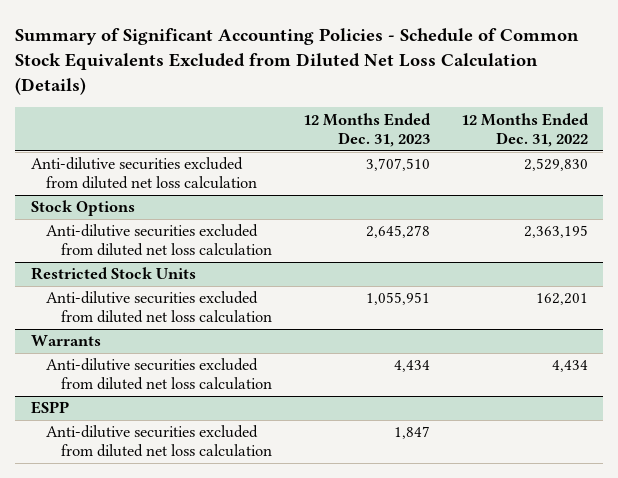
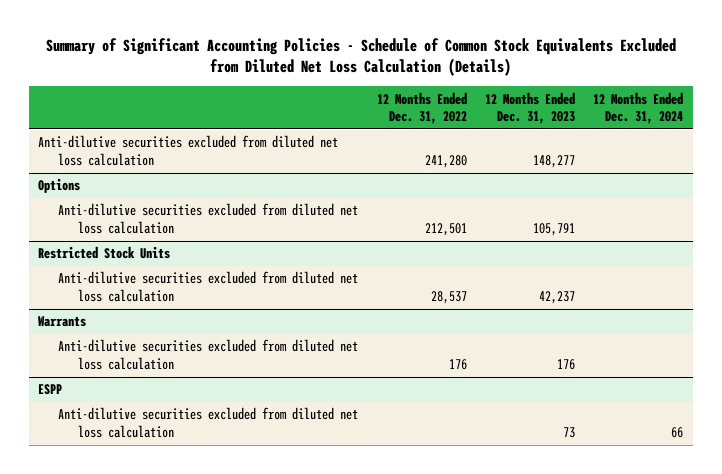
- | 12 Months Ended Dec. 31, 2023 | 12 Months Ended Dec. 31, 2022
+ | 12 Months Ended Dec. 31, 2022 | 12 Months Ended Dec. 31, 2023 | 12 Months Ended Dec. 31, 2024
- Anti-dilutive securities excluded from diluted net loss calculation | 3,707,510 | 2,529,830
- Stock Options
- Anti-dilutive securities excluded from diluted net loss calculation | 2,645,278 | 2,363,195
+ Anti-dilutive securities excluded from diluted net loss calculation | 241,280 | 148,277 |
+ Options
+ Anti-dilutive securities excluded from diluted net loss calculation | 212,501 | 105,791 |
@ Restricted Stock Units
- Anti-dilutive securities excluded from diluted net loss calculation | 1,055,951 | 162,201
+ Anti-dilutive securities excluded from diluted net loss calculation | 28,537 | 42,237 |
@ Warrants
- Anti-dilutive securities excluded from diluted net loss calculation | 4,434 | 4,434
+ Anti-dilutive securities excluded from diluted net loss calculation | 176 | 176 |
@ ESPP
- Anti-dilutive securities excluded from diluted net loss calculation | 1,847 |
+ Anti-dilutive securities excluded from diluted net loss calculation | | 73 | 66

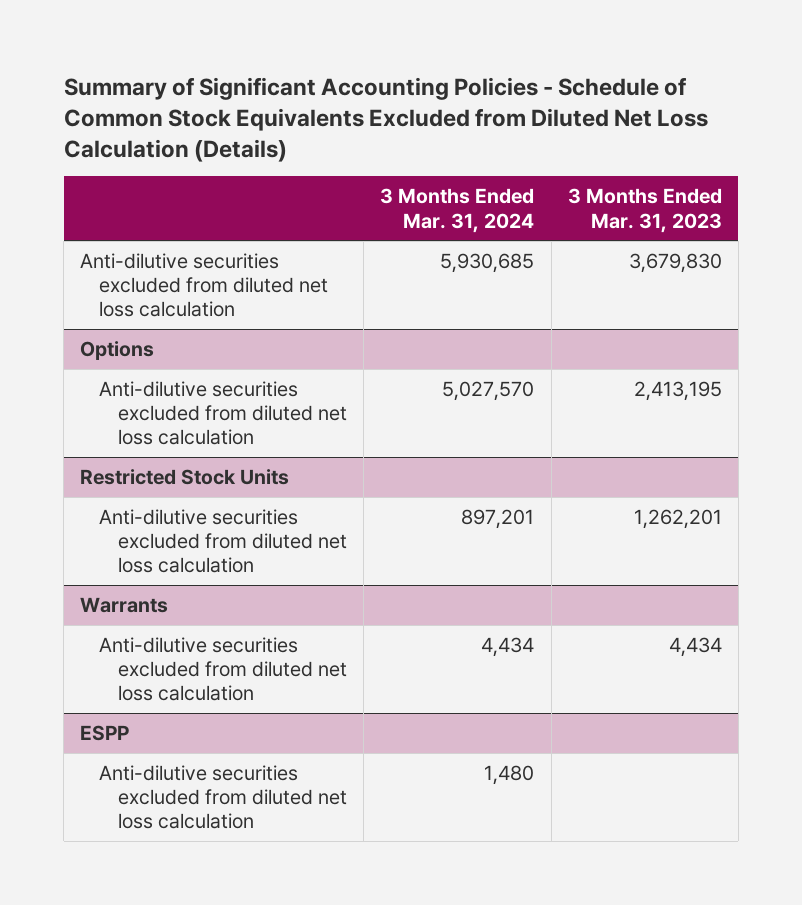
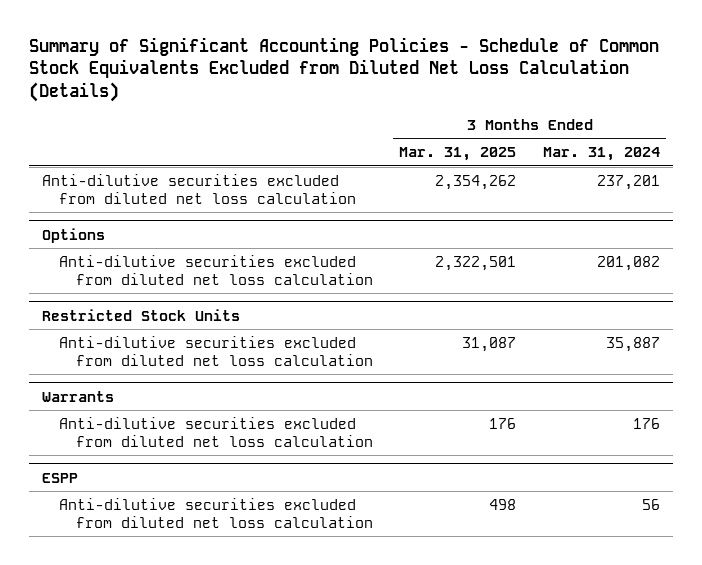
- | 3 Months Ended Mar. 31, 2024 | 3 Months Ended Mar. 31, 2023
+ | 3 Months Ended Mar. 31, 2025 | 3 Months Ended Mar. 31, 2024
- Anti-dilutive securities excluded from diluted net loss calculation | 5,930,685 | 3,679,830
+ Anti-dilutive securities excluded from diluted net loss calculation | 2,354,262 | 237,201
@ Options
- Anti-dilutive securities excluded from diluted net loss calculation | 5,027,570 | 2,413,195
+ Anti-dilutive securities excluded from diluted net loss calculation | 2,322,501 | 201,082
@ Restricted Stock Units
- Anti-dilutive securities excluded from diluted net loss calculation | 897,201 | 1,262,201
+ Anti-dilutive securities excluded from diluted net loss calculation | 31,087 | 35,887
@ Warrants
- Anti-dilutive securities excluded from diluted net loss calculation | 4,434 | 4,434
+ Anti-dilutive securities excluded from diluted net loss calculation | 176 | 176
@ ESPP
- Anti-dilutive securities excluded from diluted net loss calculation | 1,480 |
+ Anti-dilutive securities excluded from diluted net loss calculation | 498 | 56

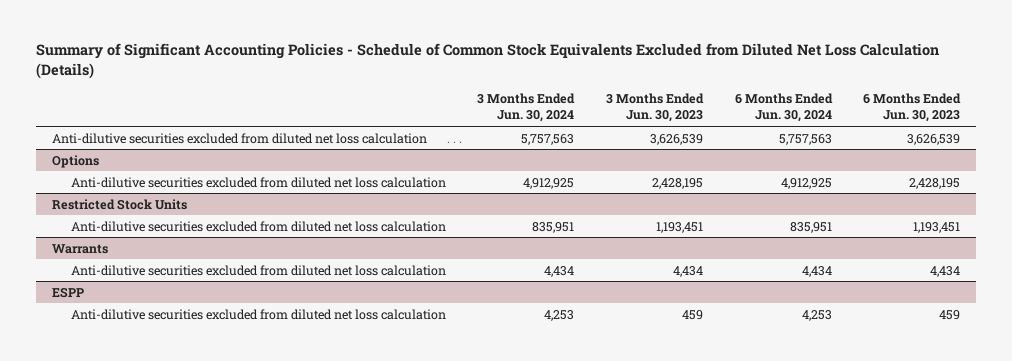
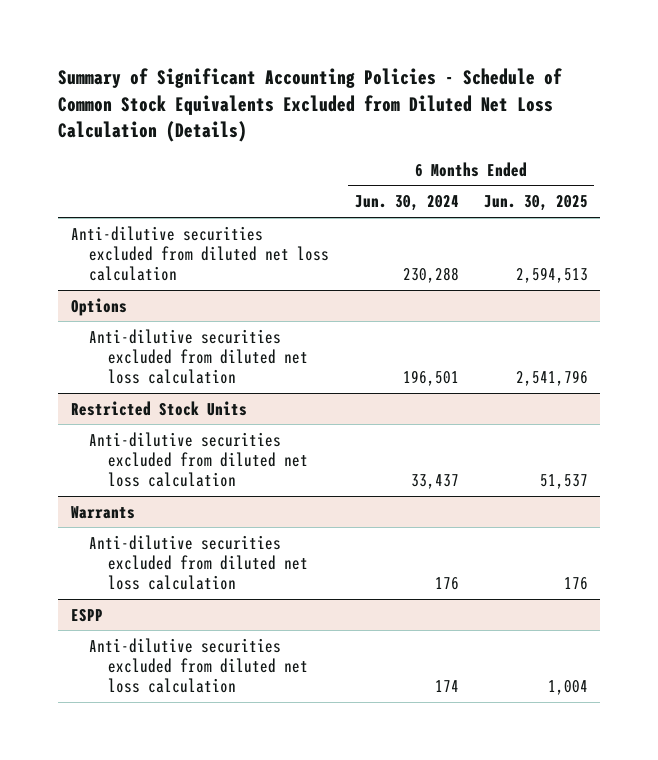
- | 3 Months Ended Jun. 30, 2024 | 3 Months Ended Jun. 30, 2023 | 6 Months Ended Jun. 30, 2024 | 6 Months Ended Jun. 30, 2023
+ | 6 Months Ended Jun. 30, 2024 | 6 Months Ended Jun. 30, 2025
- Anti-dilutive securities excluded from diluted net loss calculation | 5,757,563 | 3,626,539 | 5,757,563 | 3,626,539
+ Anti-dilutive securities excluded from diluted net loss calculation | 230,288 | 2,594,513
@ Options
- Anti-dilutive securities excluded from diluted net loss calculation | 4,912,925 | 2,428,195 | 4,912,925 | 2,428,195
+ Anti-dilutive securities excluded from diluted net loss calculation | 196,501 | 2,541,796
@ Restricted Stock Units
- Anti-dilutive securities excluded from diluted net loss calculation | 835,951 | 1,193,451 | 835,951 | 1,193,451
+ Anti-dilutive securities excluded from diluted net loss calculation | 33,437 | 51,537
@ Warrants
- Anti-dilutive securities excluded from diluted net loss calculation | 4,434 | 4,434 | 4,434 | 4,434
+ Anti-dilutive securities excluded from diluted net loss calculation | 176 | 176
@ ESPP
- Anti-dilutive securities excluded from diluted net loss calculation | 4,253 | 459 | 4,253 | 459
+ Anti-dilutive securities excluded from diluted net loss calculation | 174 | 1,004

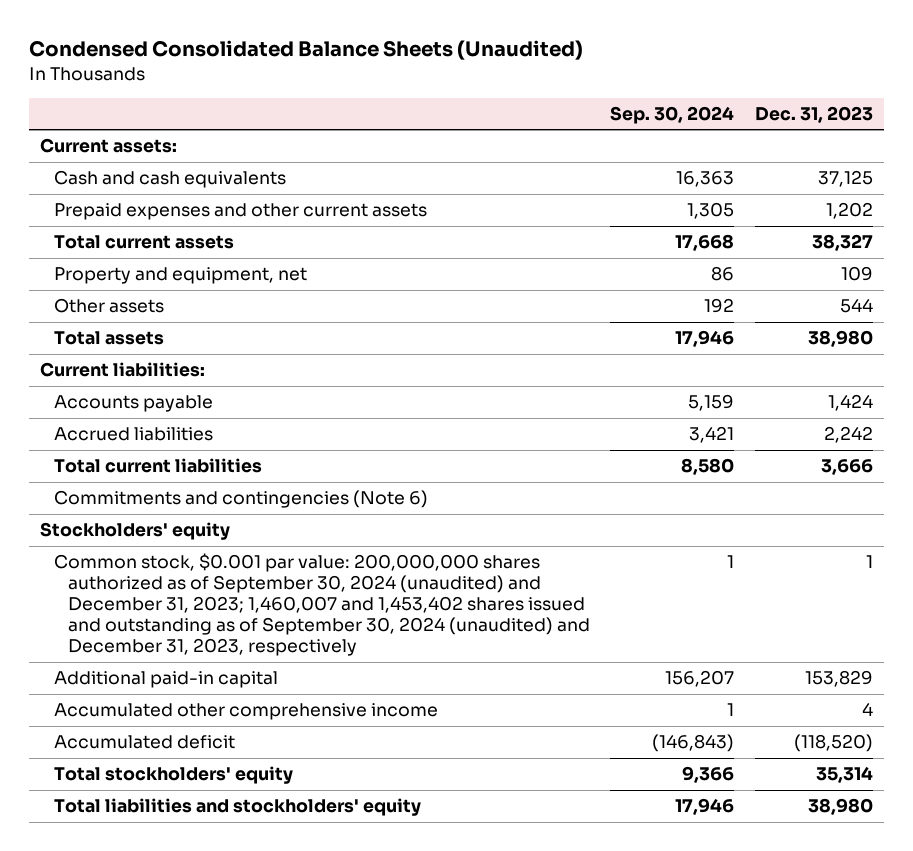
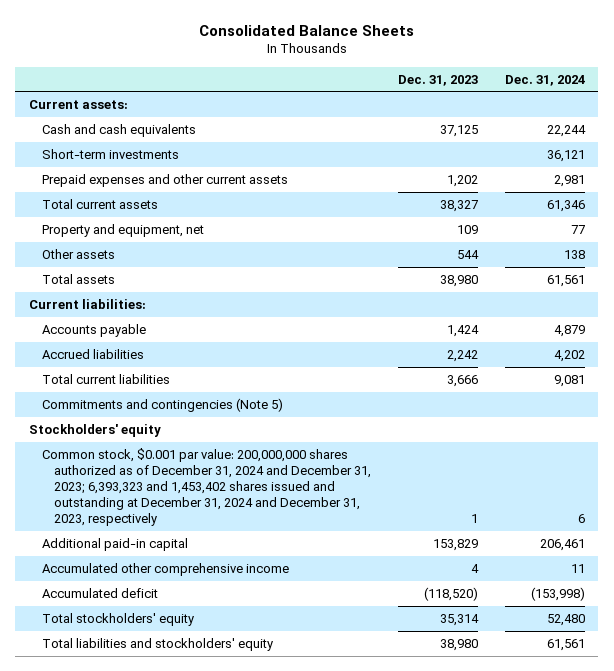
- Condensed Consolidated Balance Sheets (Unaudited)
+ Consolidated Balance Sheets
- | Sep. 30, 2024 | Dec. 31, 2023
+ | Dec. 31, 2023 | Dec. 31, 2024
+ Short-term investments | | 36,121
- Commitments and contingencies (Note 6)
+ Commitments and contingencies (Note 5)
- Common stock, $0.001 par value: 200,000,000 shares authorized as of September 30, 2024 (unaudited) and December 31, 2023; 1,460,007 and 1,453,402 shares issued and outstanding as of September 30, 2024 (unaudited) and December 31, 2023, respectively | 1 | 1
+ Common stock, $0.001 par value: 200,000,000 shares authorized as of December 31, 2024 and December 31, 2023; 6,393,323 and 1,453,402 shares issued and outstanding at December 31, 2024 and December 31, 2023, respectively | 1 | 6

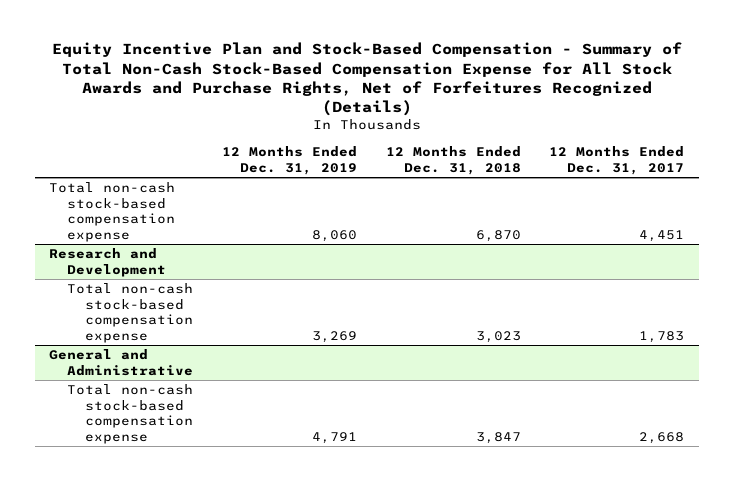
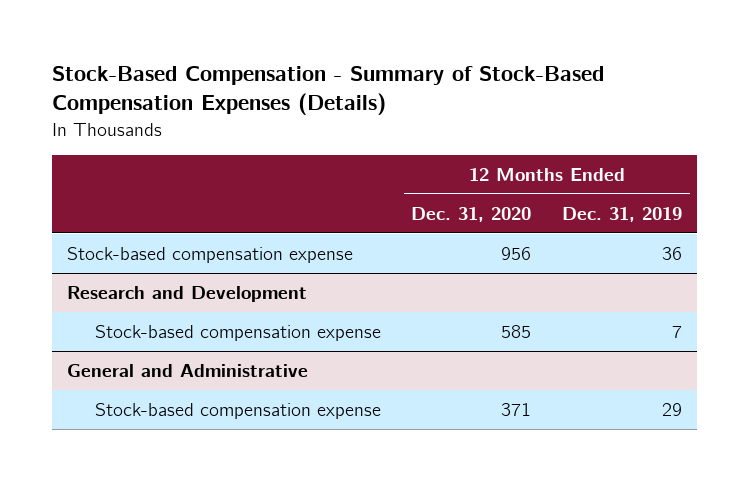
- Equity Incentive Plan and Stock-Based Compensation - Summary of Total Non-Cash Stock-Based Compensation Expense for All Stock Awards and Purchase Rights, Net of Forfeitures Recognized (Details)
+ Stock-Based Compensation - Summary of Stock-Based Compensation Expenses (Details)
- | 12 Months Ended Dec. 31, 2019 | 12 Months Ended Dec. 31, 2018 | 12 Months Ended Dec. 31, 2017
+ | 12 Months Ended Dec. 31, 2020 | 12 Months Ended Dec. 31, 2019
- Total non-cash stock-based compensation expense | 8,060 | 6,870 | 4,451
+ Stock-based compensation expense | 956 | 36
@ Research and Development
- Total non-cash stock-based compensation expense | 3,269 | 3,023 | 1,783
+ Stock-based compensation expense | 585 | 7
@ General and Administrative
- Total non-cash stock-based compensation expense | 4,791 | 3,847 | 2,668
+ Stock-based compensation expense | 371 | 29

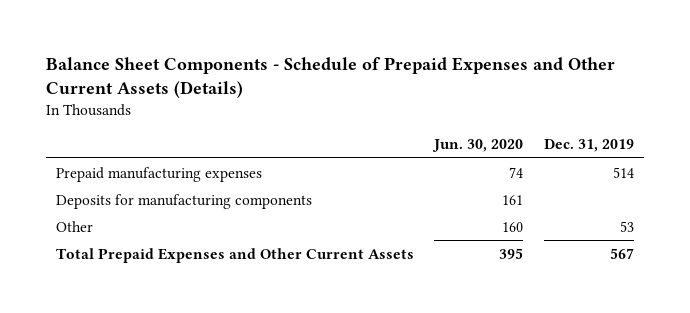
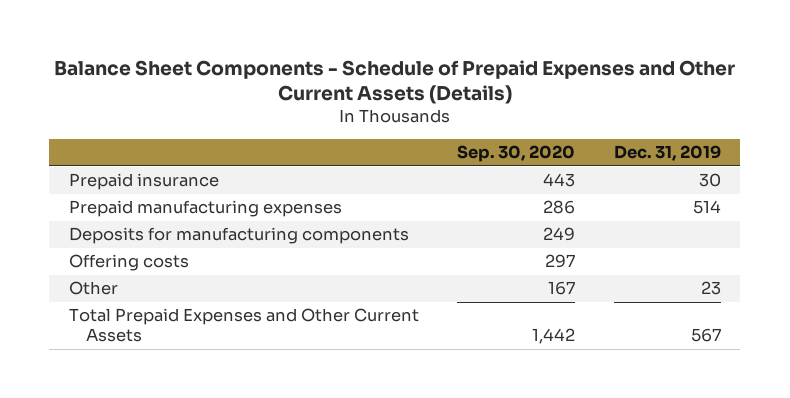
- | Jun. 30, 2020 | Dec. 31, 2019
+ | Sep. 30, 2020 | Dec. 31, 2019
+ Prepaid insurance | 443 | 30
- Other | 160 | 53
+ Offering costs | 297 |
+ Other | 167 | 23

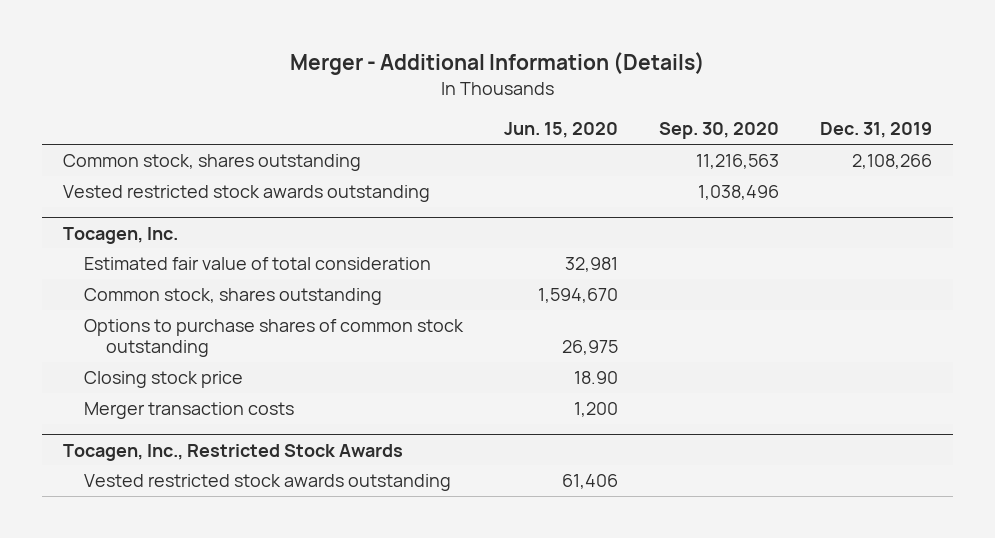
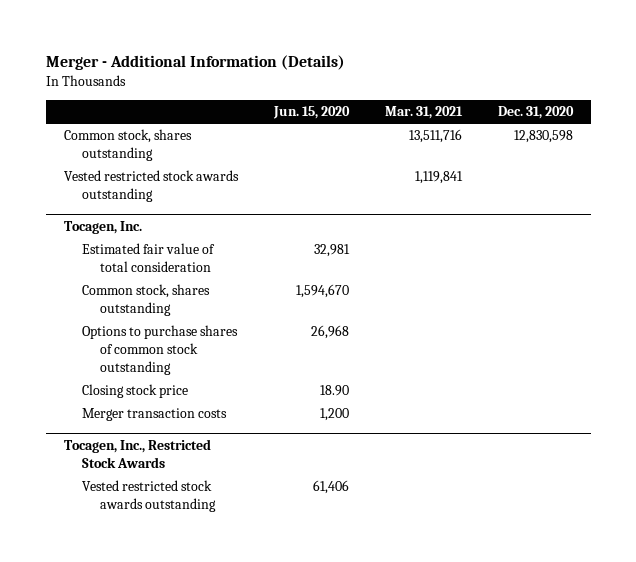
- | Jun. 15, 2020 | Sep. 30, 2020 | Dec. 31, 2019
+ | Jun. 15, 2020 | Mar. 31, 2021 | Dec. 31, 2020
@ Tocagen, Inc.
- Options to purchase shares of common stock outstanding | 26,975 | |
+ Options to purchase shares of common stock outstanding | 26,968 | |

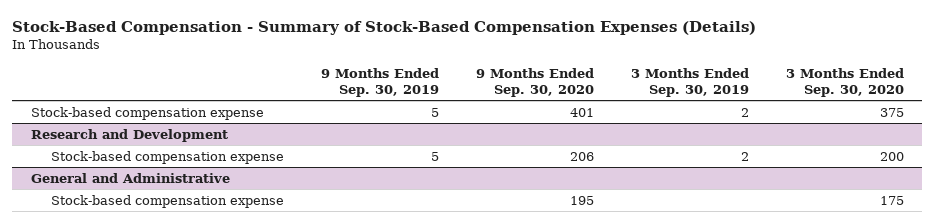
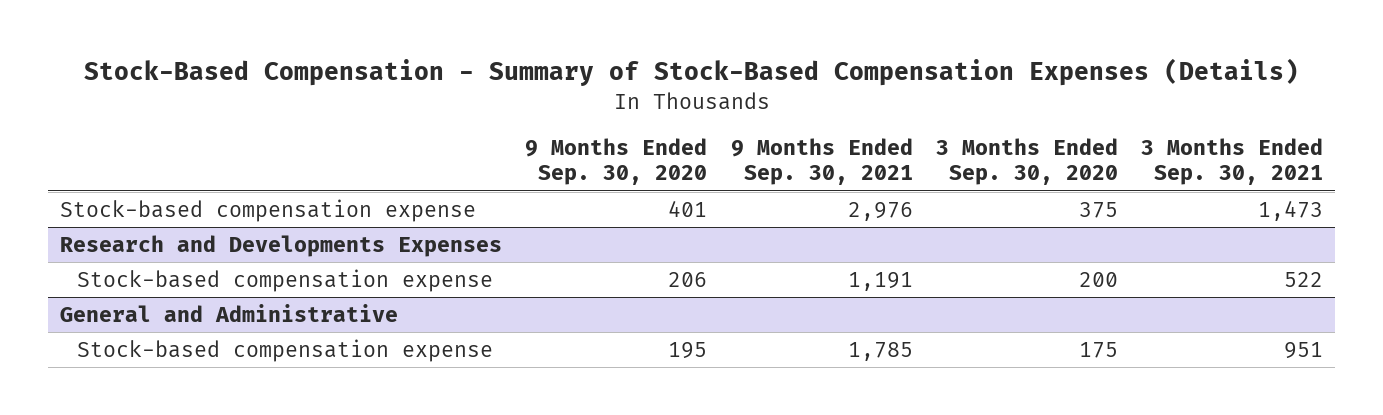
- | 9 Months Ended Sep. 30, 2019 | 9 Months Ended Sep. 30, 2020 | 3 Months Ended Sep. 30, 2019 | 3 Months Ended Sep. 30, 2020
+ | 9 Months Ended Sep. 30, 2020 | 9 Months Ended Sep. 30, 2021 | 3 Months Ended Sep. 30, 2020 | 3 Months Ended Sep. 30, 2021
- Research and Development
+ Research and Developments Expenses

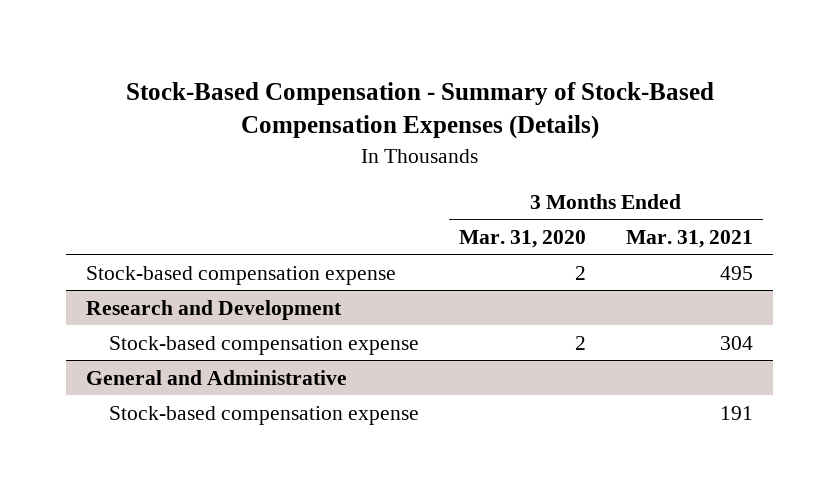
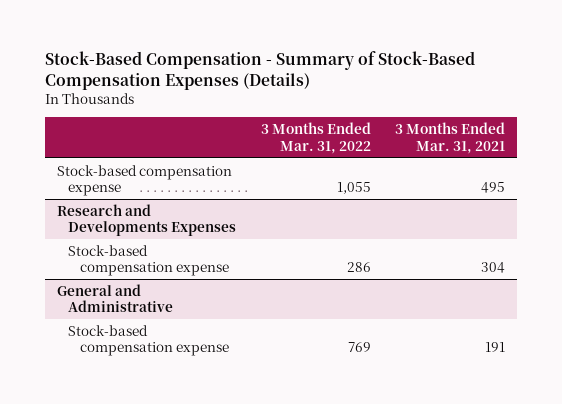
- | 3 Months Ended Mar. 31, 2020 | 3 Months Ended Mar. 31, 2021
+ | 3 Months Ended Mar. 31, 2022 | 3 Months Ended Mar. 31, 2021
- Research and Development
+ Research and Developments Expenses

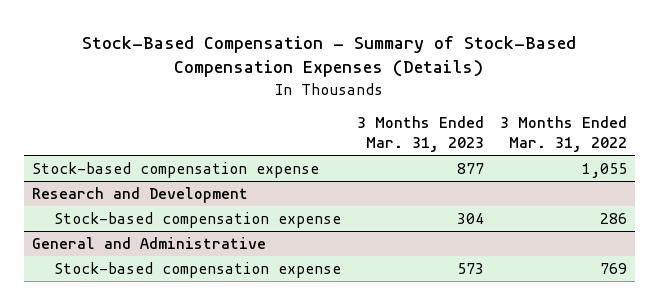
- | 3 Months Ended Mar. 31, 2022 | 3 Months Ended Mar. 31, 2021
+ | 3 Months Ended Mar. 31, 2023 | 3 Months Ended Mar. 31, 2022
- Research and Developments Expenses
+ Research and Development

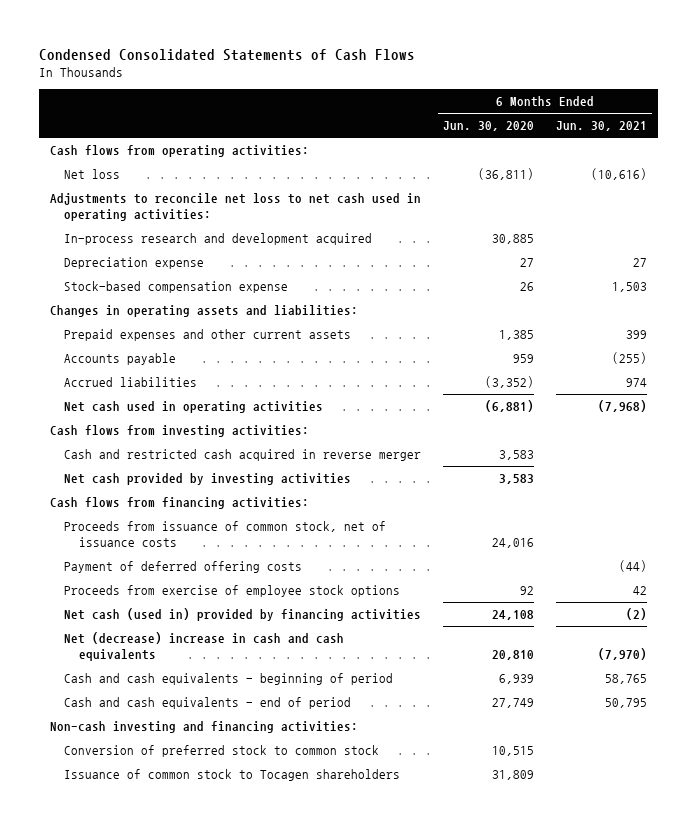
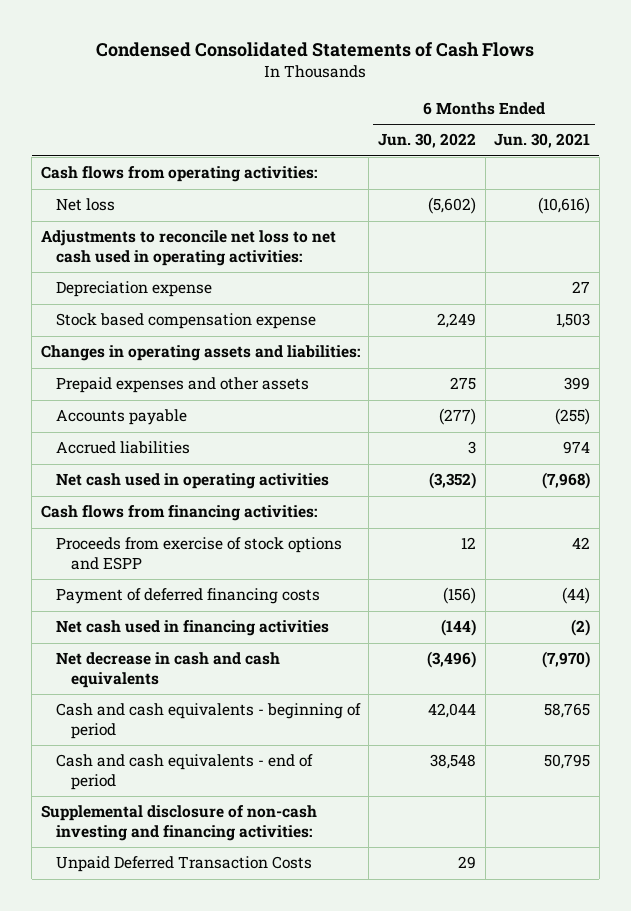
- | 6 Months Ended Jun. 30, 2020 | 6 Months Ended Jun. 30, 2021
+ | 6 Months Ended Jun. 30, 2022 | 6 Months Ended Jun. 30, 2021
- In-process research and development acquired | 30,885 |
- Stock-based compensation expense | 26 | 1,503
+ Stock based compensation expense | 2,249 | 1,503
- Prepaid expenses and other current assets | 1,385 | 399
+ Prepaid expenses and other assets | 275 | 399
- Cash flows from investing activities:
- Cash and restricted cash acquired in reverse merger | 3,583 |
- Net cash provided by investing activities | 3,583 |
- Proceeds from issuance of common stock, net of issuance costs | 24,016 |
- Payment of deferred offering costs | | (44)
- Proceeds from exercise of employee stock options | 92 | 42
- Net cash (used in) provided by financing activities | 24,108 | (2)
- Net (decrease) increase in cash and cash equivalents | 20,810 | (7,970)
+ Proceeds from exercise of stock options and ESPP | 12 | 42
+ Payment of deferred financing costs | (156) | (44)
+ Net cash used in financing activities | (144) | (2)
+ Net decrease in cash and cash equivalents | (3,496) | (7,970)
- Non-cash investing and financing activities:
- Conversion of preferred stock to common stock | 10,515 |
- Issuance of common stock to Tocagen shareholders | 31,809 |
+ Supplemental disclosure of non-cash investing and financing activities:
+ Unpaid Deferred Transaction Costs | 29 |

